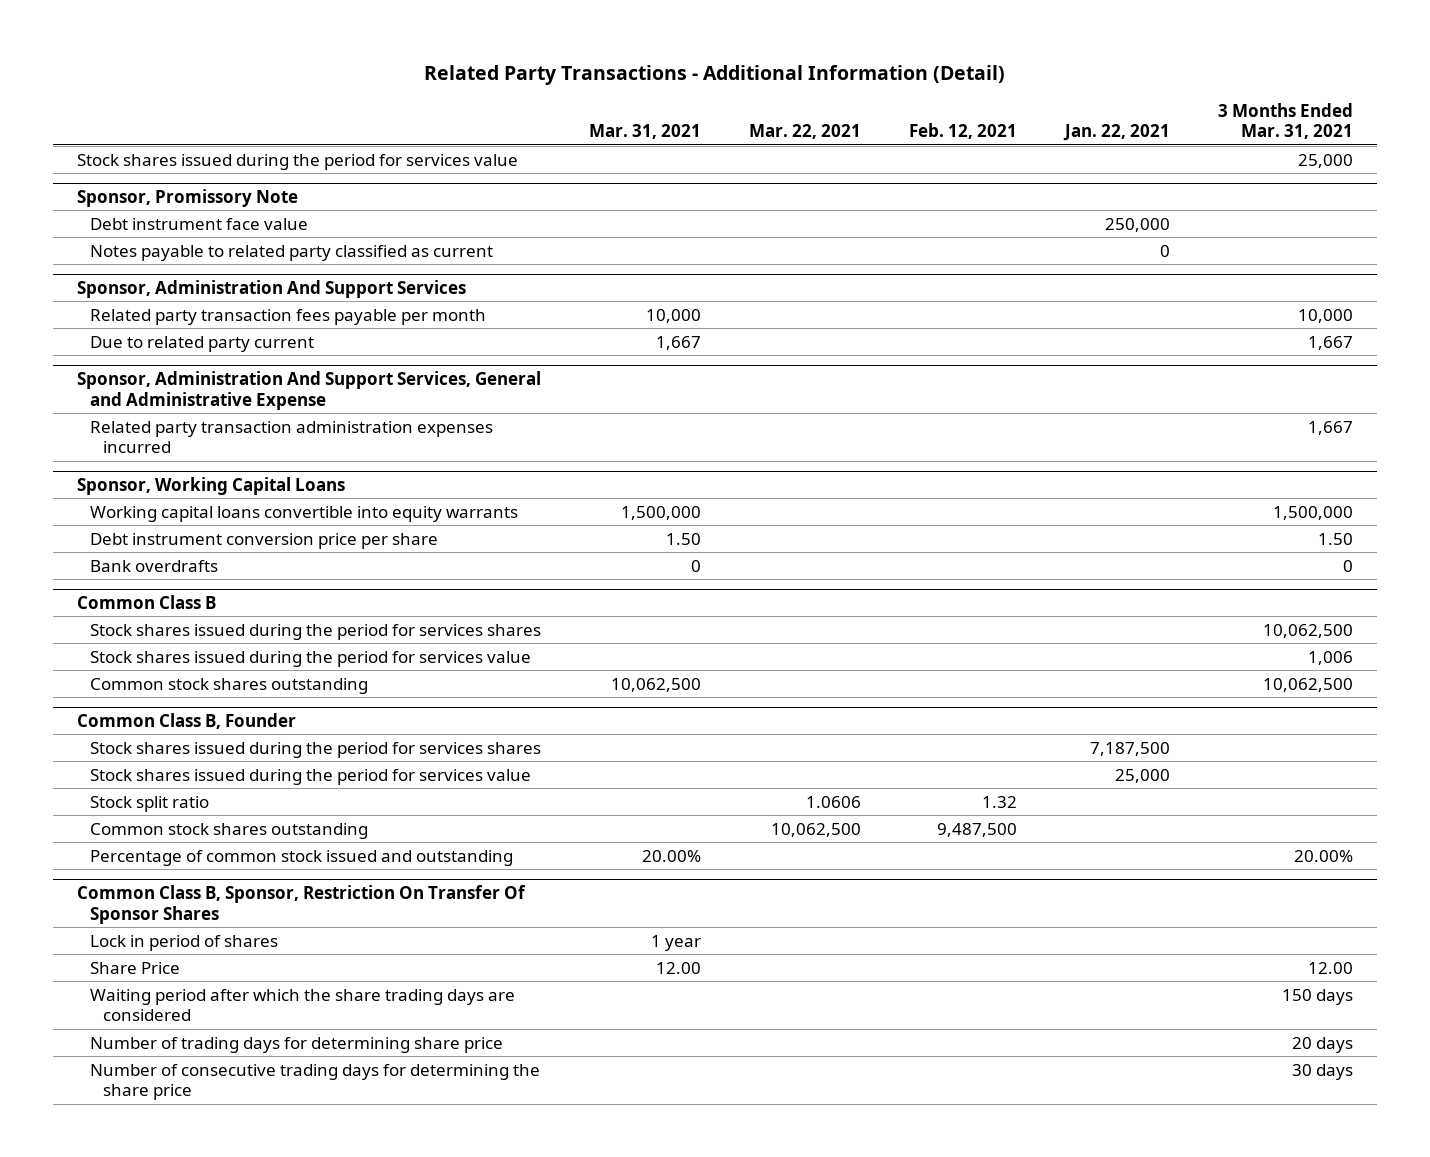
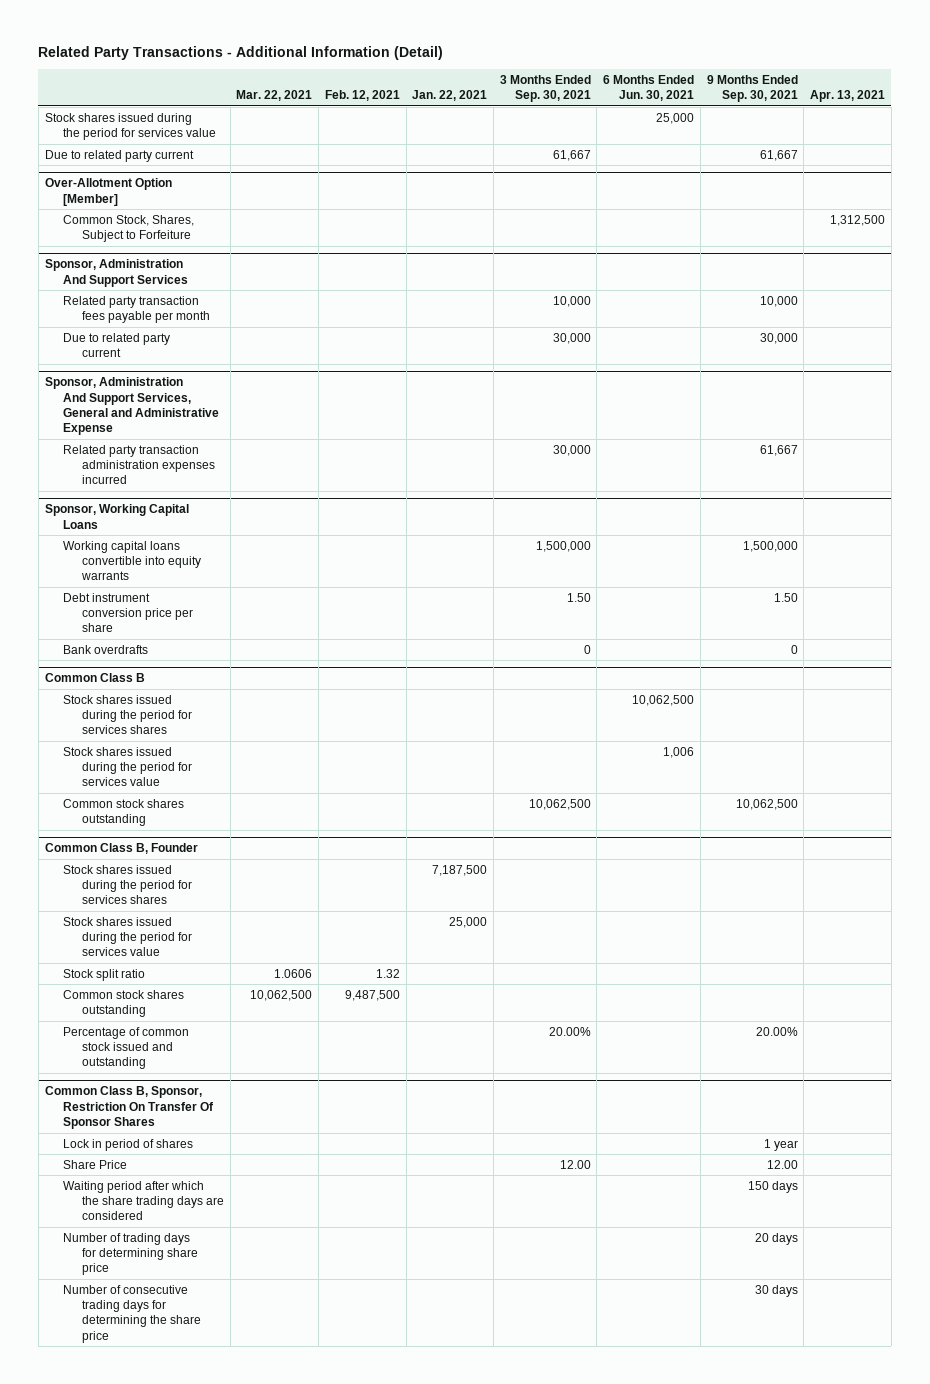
- | Mar. 31, 2021 | Mar. 22, 2021 | Feb. 12, 2021 | Jan. 22, 2021 | 3 Months Ended Mar. 31, 2021
+ | Mar. 22, 2021 | Feb. 12, 2021 | Jan. 22, 2021 | 3 Months Ended Sep. 30, 2021 | 6 Months Ended Jun. 30, 2021 | 9 Months Ended Sep. 30, 2021 | Apr. 13, 2021
- Sponsor, Promissory Note
- Debt instrument face value | | | | 250,000 |
- Notes payable to related party classified as current | | | | 0 |
+ Due to related party current | | | | 61,667 | | 61,667 |
+ Over-Allotment Option [Member]
+ Common Stock, Shares, Subject to Forfeiture | | | | | | | 1,312,500

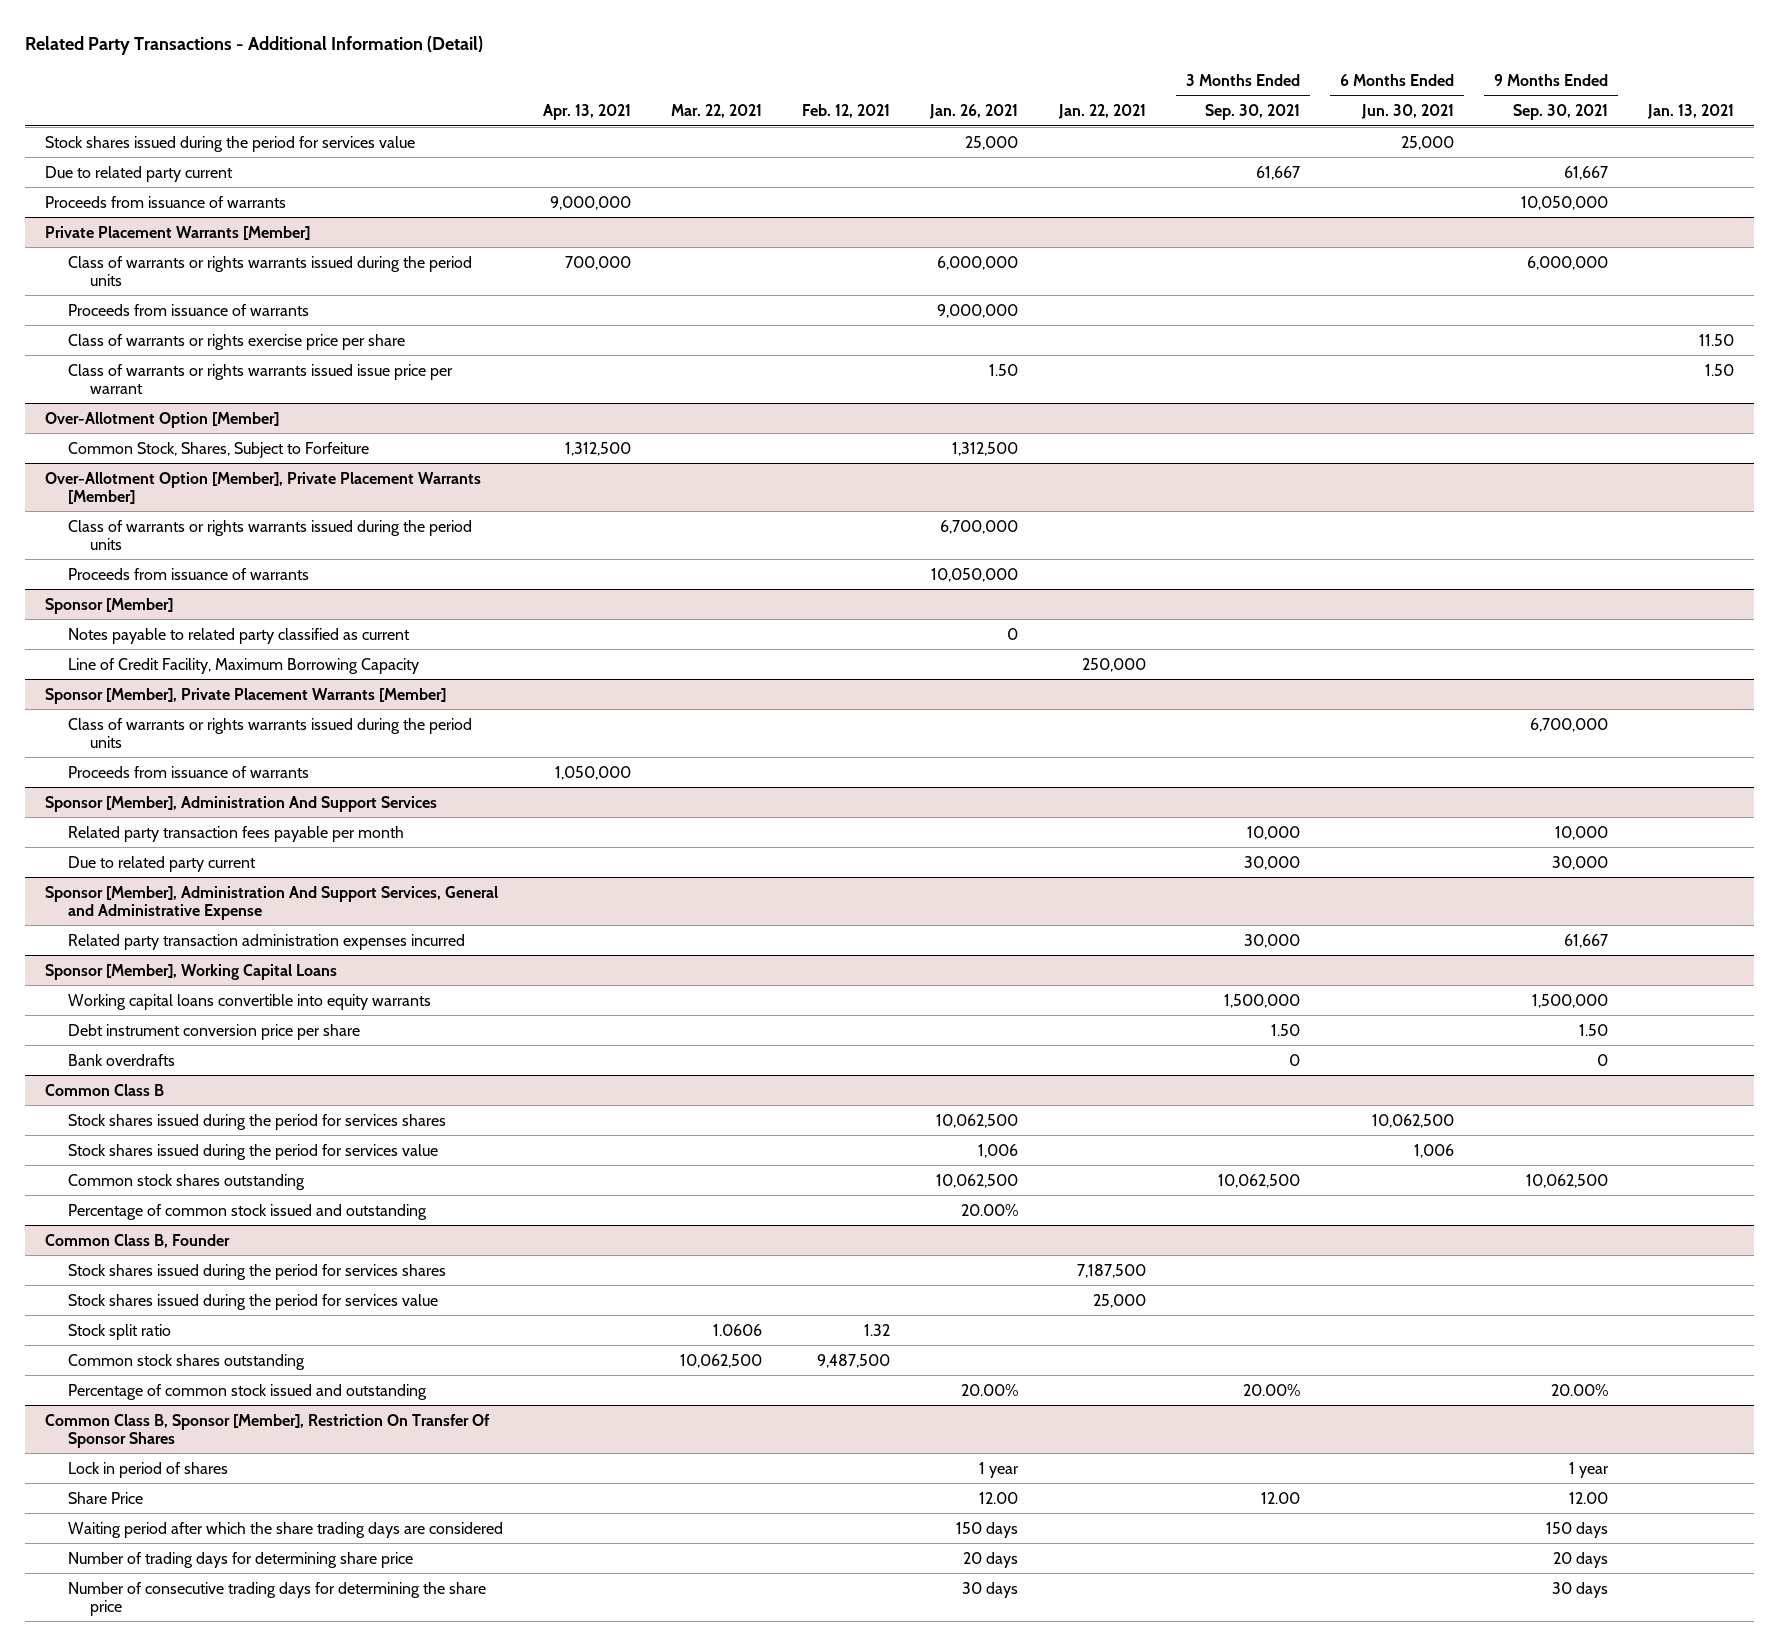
- | Mar. 22, 2021 | Feb. 12, 2021 | Jan. 22, 2021 | 3 Months Ended Sep. 30, 2021 | 6 Months Ended Jun. 30, 2021 | 9 Months Ended Sep. 30, 2021 | Apr. 13, 2021
+ | Apr. 13, 2021 | Mar. 22, 2021 | Feb. 12, 2021 | Jan. 26, 2021 | Jan. 22, 2021 | 3 Months Ended Sep. 30, 2021 | 6 Months Ended Jun. 30, 2021 | 9 Months Ended Sep. 30, 2021 | Jan. 13, 2021
+ Proceeds from issuance of warrants | 9,000,000 | | | | | | | 10,050,000 |
+ Private Placement Warrants [Member]
+ Class of warrants or rights warrants issued during the period units | 700,000 | | | 6,000,000 | | | | 6,000,000 |
+ Proceeds from issuance of warrants | | | | 9,000,000 | | | | |
+ Class of warrants or rights exercise price per share | | | | | | | | | 11.50
+ Class of warrants or rights warrants issued issue price per warrant | | | | 1.50 | | | | | 1.50
- Sponsor, Administration And Support Services
+ Over-Allotment Option [Member], Private Placement Warrants [Member]
+ Class of warrants or rights warrants issued during the period units | | | | 6,700,000 | | | | |
+ Proceeds from issuance of warrants | | | | 10,050,000 | | | | |
+ Sponsor [Member]
+ Notes payable to related party classified as current | | | | 0 | | | | |
+ Line of Credit Facility, Maximum Borrowing Capacity | | | | | 250,000 | | | |
+ Sponsor [Member], Private Placement Warrants [Member]
+ Class of warrants or rights warrants issued during the period units | | | | | | | | 6,700,000 |
+ Proceeds from issuance of warrants | 1,050,000 | | | | | | | |
+ Sponsor [Member], Administration And Support Services
- Sponsor, Administration And Support Services, General and Administrative Expense
+ Sponsor [Member], Administration And Support Services, General and Administrative Expense
- Sponsor, Working Capital Loans
+ Sponsor [Member], Working Capital Loans
@ Common Class B
+ Percentage of common stock issued and outstanding | | | | 20.00% | | | | |
- Common Class B, Sponsor, Restriction On Transfer Of Sponsor Shares
+ Common Class B, Sponsor [Member], Restriction On Transfer Of Sponsor Shares

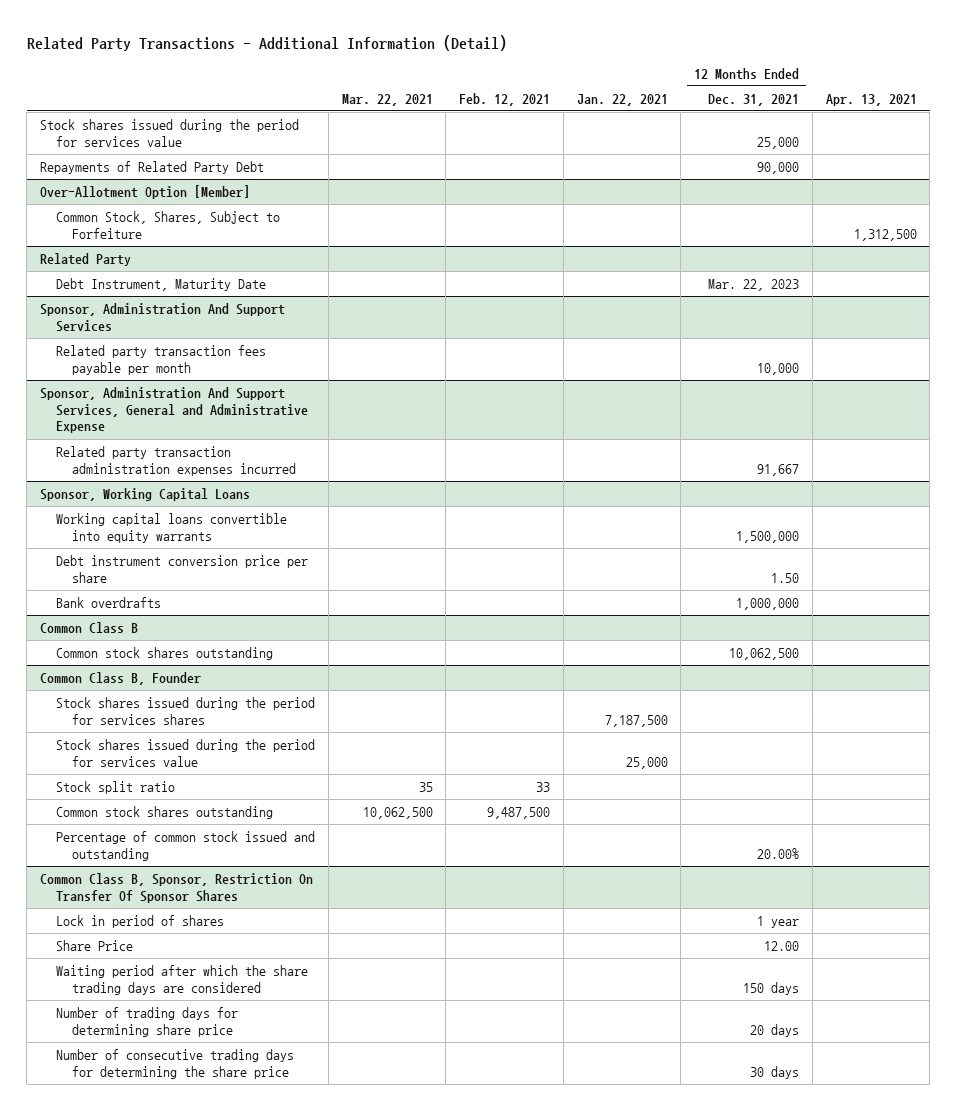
- | Apr. 13, 2021 | Mar. 22, 2021 | Feb. 12, 2021 | Jan. 26, 2021 | Jan. 22, 2021 | 3 Months Ended Sep. 30, 2021 | 6 Months Ended Jun. 30, 2021 | 9 Months Ended Sep. 30, 2021 | Jan. 13, 2021
+ | Mar. 22, 2021 | Feb. 12, 2021 | Jan. 22, 2021 | 12 Months Ended Dec. 31, 2021 | Apr. 13, 2021
- Due to related party current | | | | | | 61,667 | | 61,667 |
- Proceeds from issuance of warrants | 9,000,000 | | | | | | | 10,050,000 |
- Private Placement Warrants [Member]
- Class of warrants or rights warrants issued during the period units | 700,000 | | | 6,000,000 | | | | 6,000,000 |
- Proceeds from issuance of warrants | | | | 9,000,000 | | | | |
- Class of warrants or rights exercise price per share | | | | | | | | | 11.50
- Class of warrants or rights warrants issued issue price per warrant | | | | 1.50 | | | | | 1.50
+ Repayments of Related Party Debt | | | | 90,000 |
- Over-Allotment Option [Member], Private Placement Warrants [Member]
- Class of warrants or rights warrants issued during the period units | | | | 6,700,000 | | | | |
- Proceeds from issuance of warrants | | | | 10,050,000 | | | | |
- Sponsor [Member]
- Notes payable to related party classified as current | | | | 0 | | | | |
- Line of Credit Facility, Maximum Borrowing Capacity | | | | | 250,000 | | | |
- Sponsor [Member], Private Placement Warrants [Member]
- Class of warrants or rights warrants issued during the period units | | | | | | | | 6,700,000 |
- Proceeds from issuance of warrants | 1,050,000 | | | | | | | |
- Sponsor [Member], Administration And Support Services
+ Related Party
+ Debt Instrument, Maturity Date | | | | Mar. 22, 2023 |
+ Sponsor, Administration And Support Services
- Due to related party current | | | | | | 30,000 | | 30,000 |
- Sponsor [Member], Administration And Support Services, General and Administrative Expense
+ Sponsor, Administration And Support Services, General and Administrative Expense
- Sponsor [Member], Working Capital Loans
+ Sponsor, Working Capital Loans
@ Common Class B
- Stock shares issued during the period for services shares | | | | 10,062,500 | | | 10,062,500 | |
- Stock shares issued during the period for services value | | | | 1,006 | | | 1,006 | |
- Percentage of common stock issued and outstanding | | | | 20.00% | | | | |
@ Common Class B, Founder
- Stock split ratio | | 1.0606 | 1.32 | | | | | |
+ Stock split ratio | 35 | 33 | | |
- Common Class B, Sponsor [Member], Restriction On Transfer Of Sponsor Shares
+ Common Class B, Sponsor, Restriction On Transfer Of Sponsor Shares

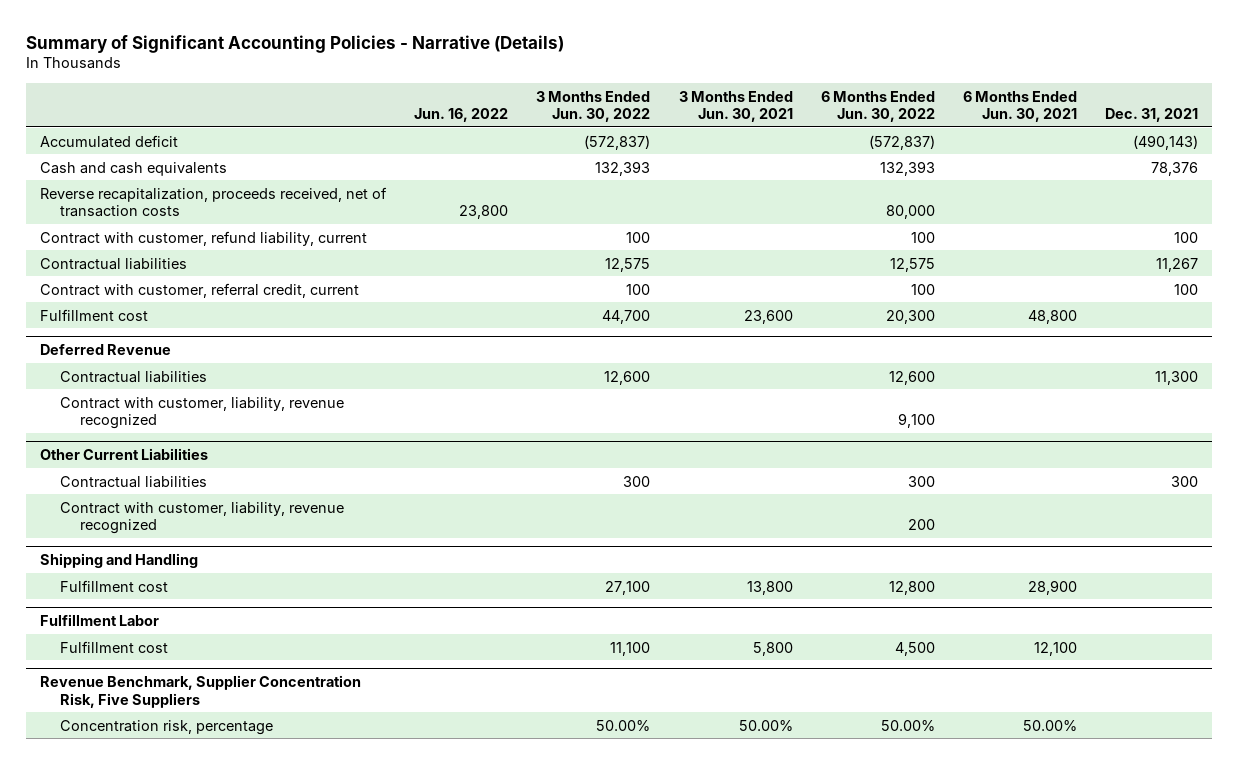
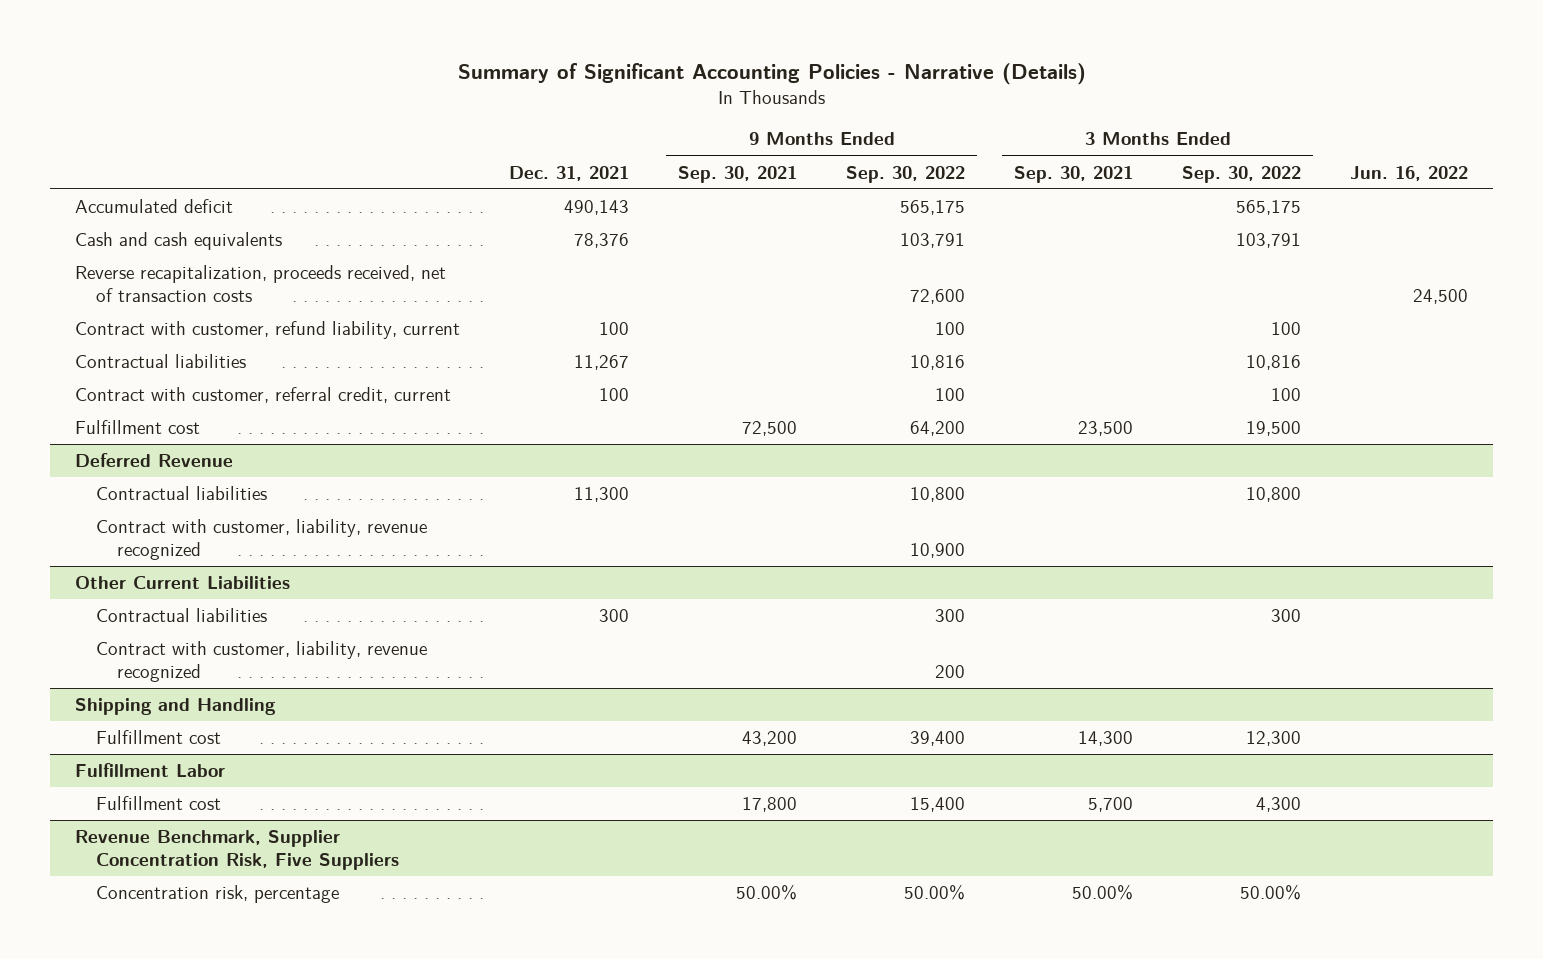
- | Jun. 16, 2022 | 3 Months Ended Jun. 30, 2022 | 3 Months Ended Jun. 30, 2021 | 6 Months Ended Jun. 30, 2022 | 6 Months Ended Jun. 30, 2021 | Dec. 31, 2021
+ | Dec. 31, 2021 | 9 Months Ended Sep. 30, 2021 | 9 Months Ended Sep. 30, 2022 | 3 Months Ended Sep. 30, 2021 | 3 Months Ended Sep. 30, 2022 | Jun. 16, 2022
- Accumulated deficit | | (572,837) | | (572,837) | | (490,143)
+ Accumulated deficit | 490,143 | | 565,175 | | 565,175 |
- Reverse recapitalization, proceeds received, net of transaction costs | 23,800 | | | 80,000 | |
+ Reverse recapitalization, proceeds received, net of transaction costs | | | 72,600 | | | 24,500

